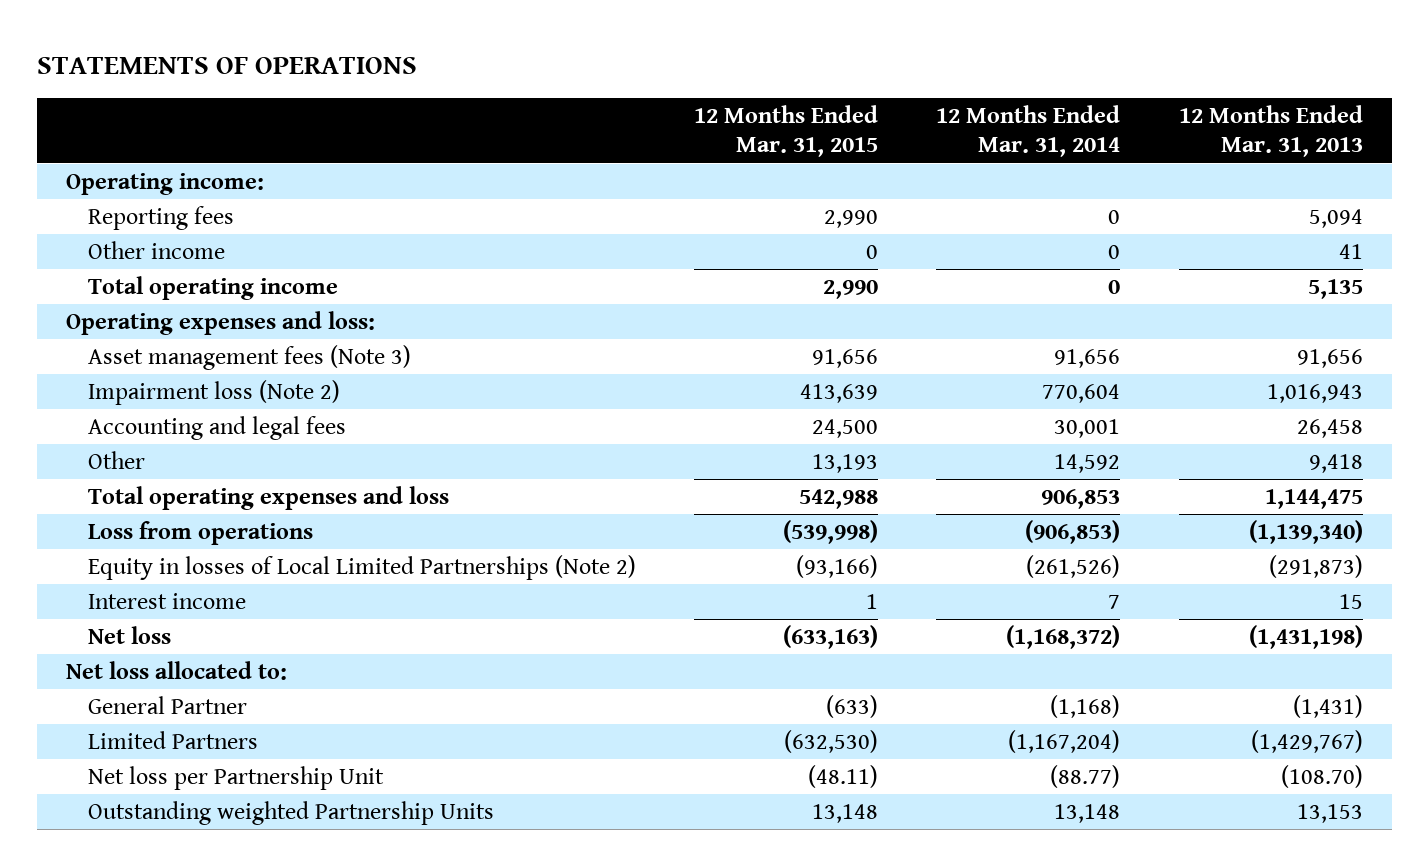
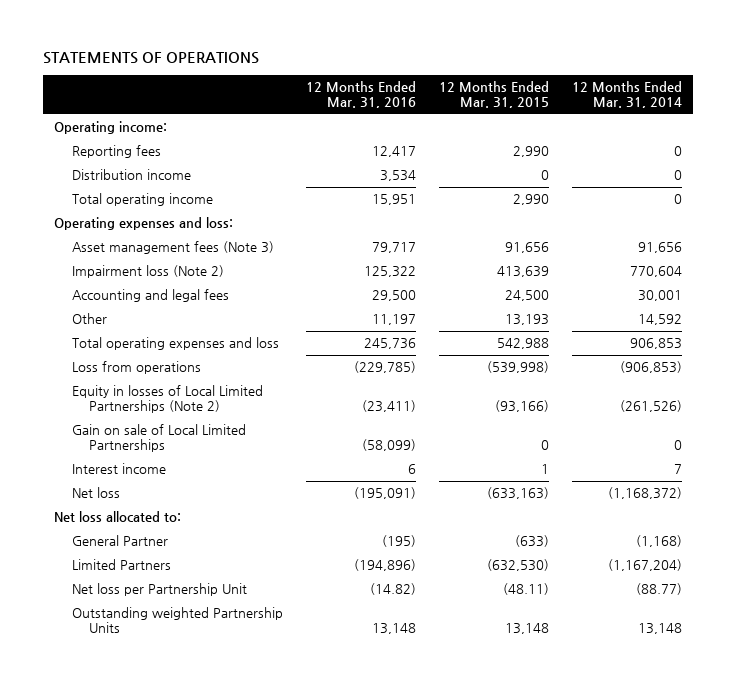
- | 12 Months Ended Mar. 31, 2015 | 12 Months Ended Mar. 31, 2014 | 12 Months Ended Mar. 31, 2013
+ | 12 Months Ended Mar. 31, 2016 | 12 Months Ended Mar. 31, 2015 | 12 Months Ended Mar. 31, 2014
- Other income | 0 | 0 | 41
+ Distribution income | 3,534 | 0 | 0
+ Gain on sale of Local Limited Partnerships | (58,099) | 0 | 0

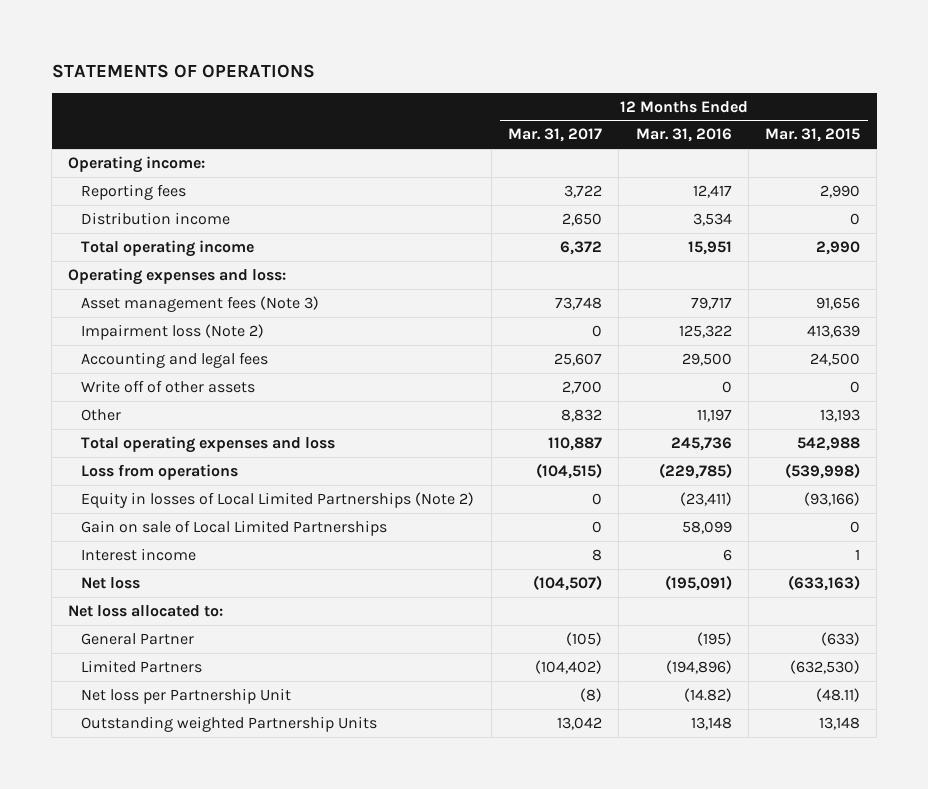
- | 12 Months Ended Mar. 31, 2016 | 12 Months Ended Mar. 31, 2015 | 12 Months Ended Mar. 31, 2014
+ | 12 Months Ended Mar. 31, 2017 | 12 Months Ended Mar. 31, 2016 | 12 Months Ended Mar. 31, 2015
+ Write off of other assets | 2,700 | 0 | 0
- Gain on sale of Local Limited Partnerships | (58,099) | 0 | 0
+ Gain on sale of Local Limited Partnerships | 0 | 58,099 | 0

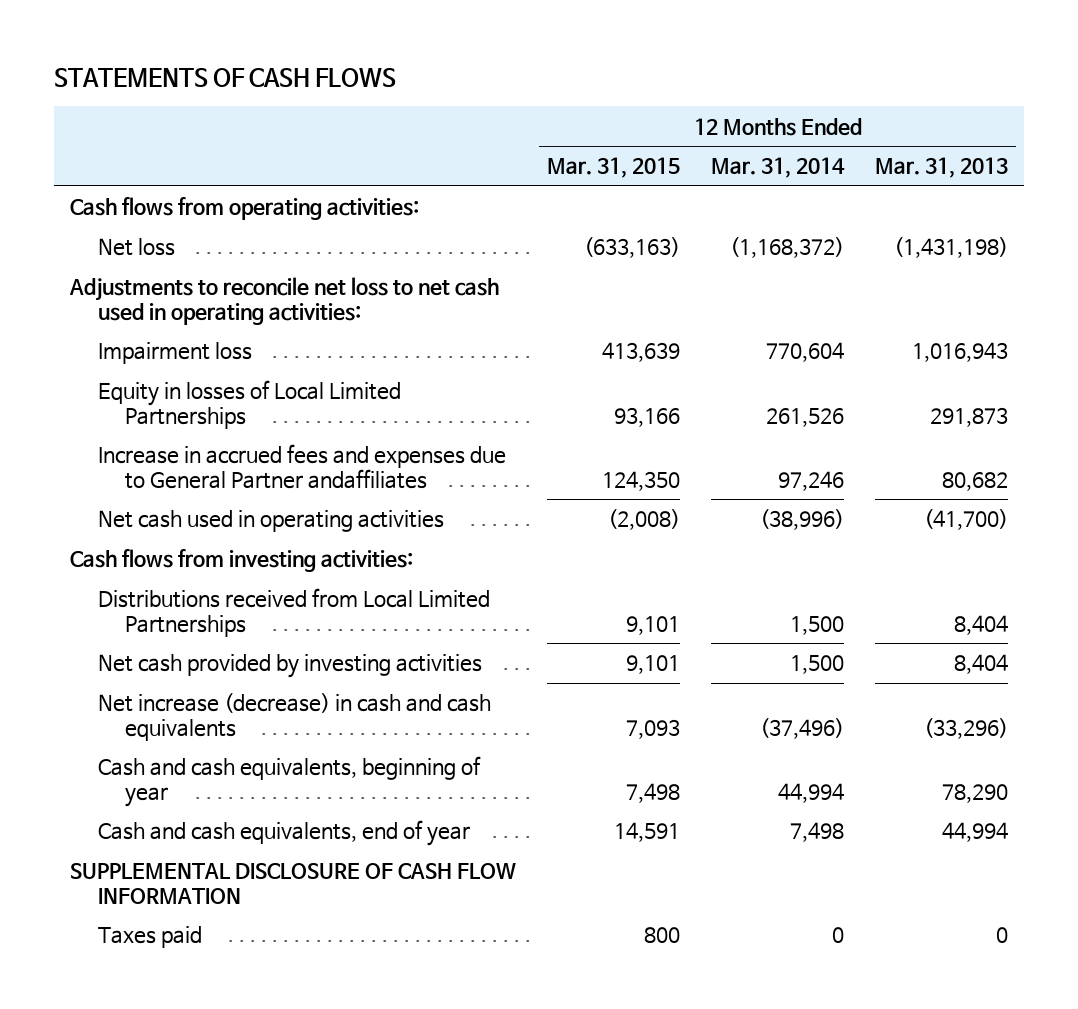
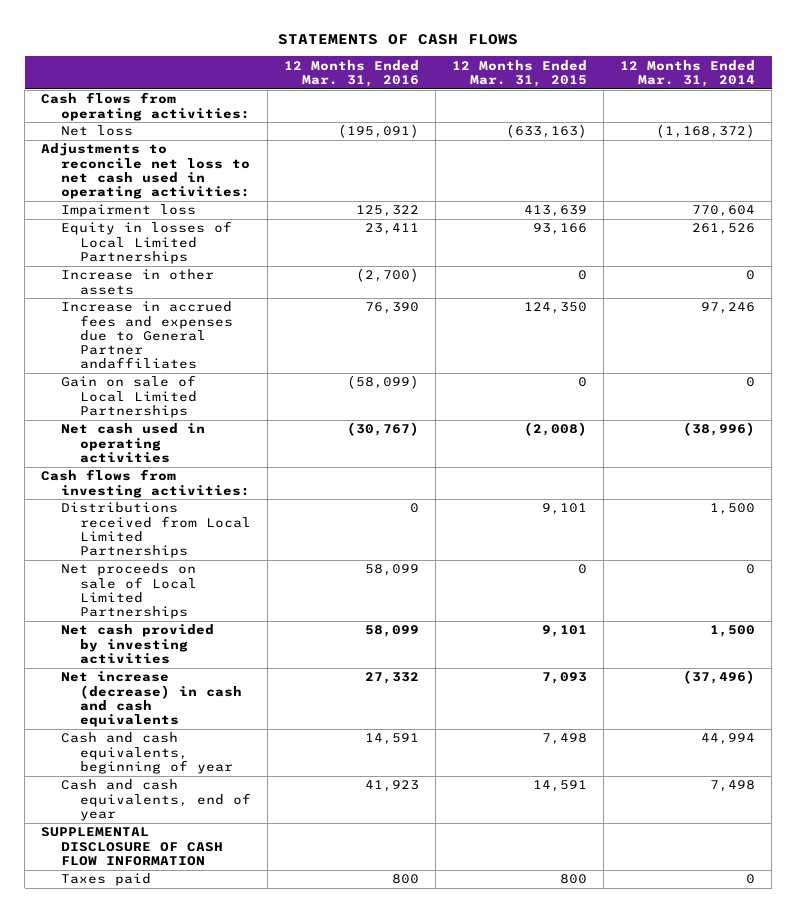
- | 12 Months Ended Mar. 31, 2015 | 12 Months Ended Mar. 31, 2014 | 12 Months Ended Mar. 31, 2013
+ | 12 Months Ended Mar. 31, 2016 | 12 Months Ended Mar. 31, 2015 | 12 Months Ended Mar. 31, 2014
+ Increase in other assets | (2,700) | 0 | 0
+ Gain on sale of Local Limited Partnerships | (58,099) | 0 | 0
+ Net proceeds on sale of Local Limited Partnerships | 58,099 | 0 | 0

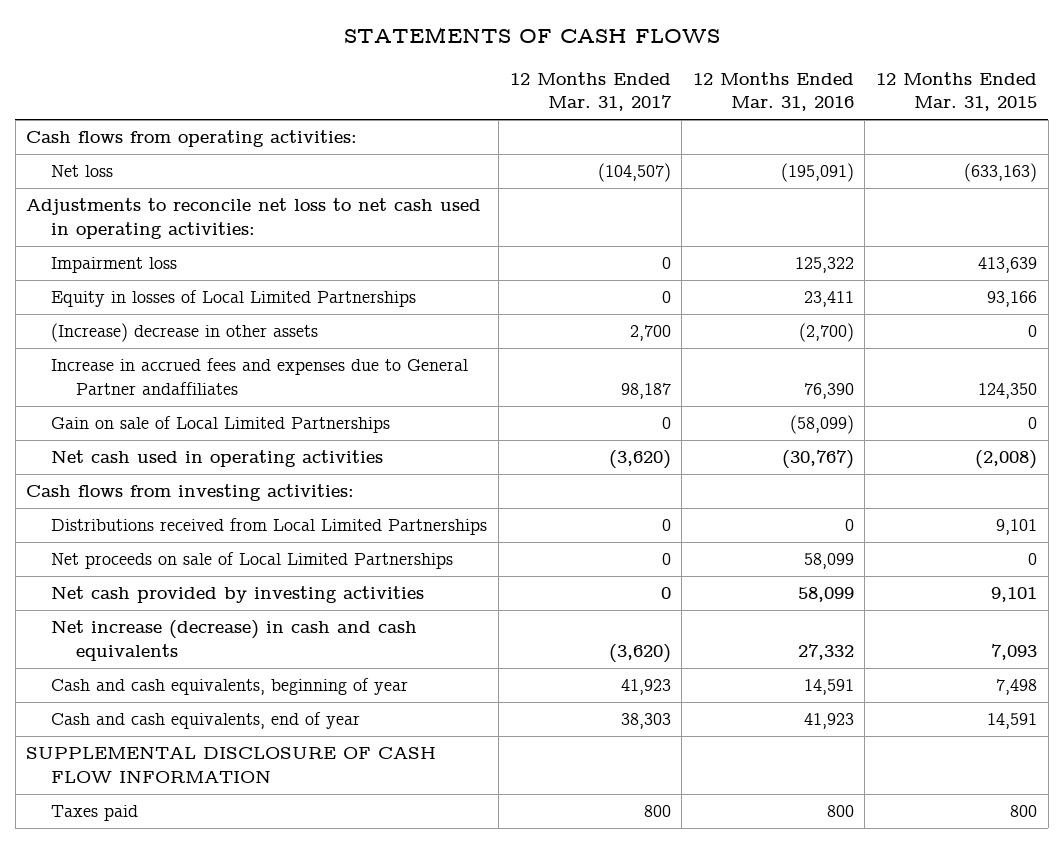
- | 12 Months Ended Mar. 31, 2016 | 12 Months Ended Mar. 31, 2015 | 12 Months Ended Mar. 31, 2014
+ | 12 Months Ended Mar. 31, 2017 | 12 Months Ended Mar. 31, 2016 | 12 Months Ended Mar. 31, 2015
- Increase in other assets | (2,700) | 0 | 0
+ (Increase) decrease in other assets | 2,700 | (2,700) | 0

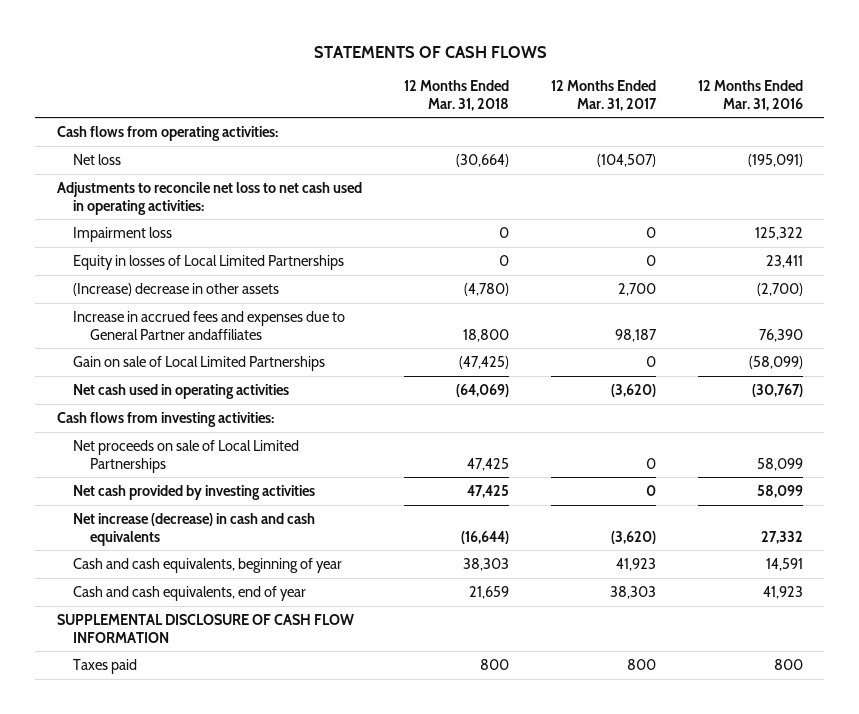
- | 12 Months Ended Mar. 31, 2017 | 12 Months Ended Mar. 31, 2016 | 12 Months Ended Mar. 31, 2015
+ | 12 Months Ended Mar. 31, 2018 | 12 Months Ended Mar. 31, 2017 | 12 Months Ended Mar. 31, 2016
- Distributions received from Local Limited Partnerships | 0 | 0 | 9,101

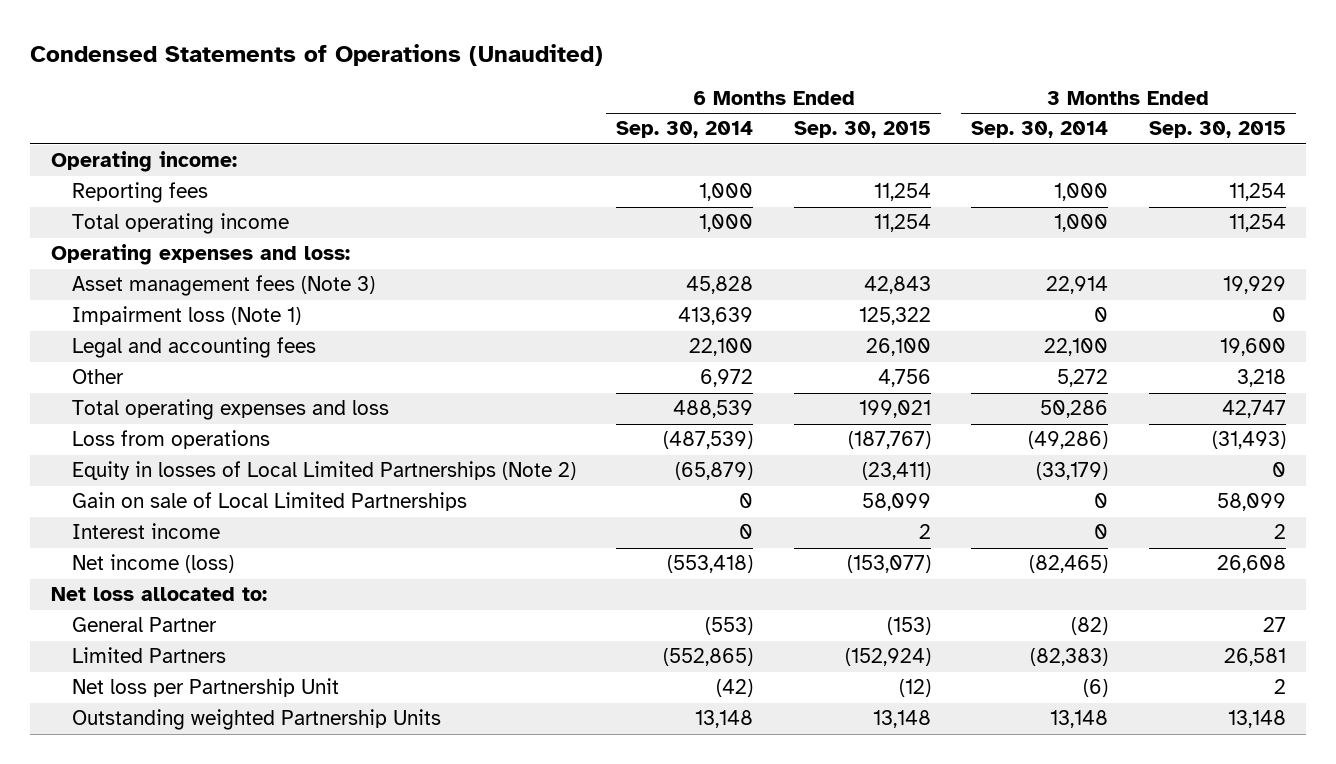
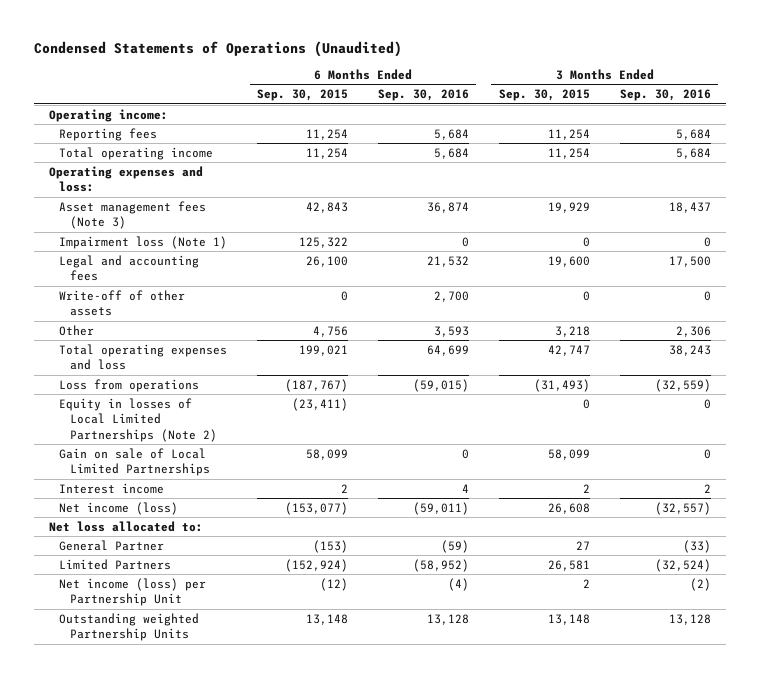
- | 6 Months Ended Sep. 30, 2014 | 6 Months Ended Sep. 30, 2015 | 3 Months Ended Sep. 30, 2014 | 3 Months Ended Sep. 30, 2015
+ | 6 Months Ended Sep. 30, 2015 | 6 Months Ended Sep. 30, 2016 | 3 Months Ended Sep. 30, 2015 | 3 Months Ended Sep. 30, 2016
+ Write-off of other assets | 0 | 2,700 | 0 | 0
- Net loss per Partnership Unit | (42) | (12) | (6) | 2
+ Net income (loss) per Partnership Unit | (12) | (4) | 2 | (2)

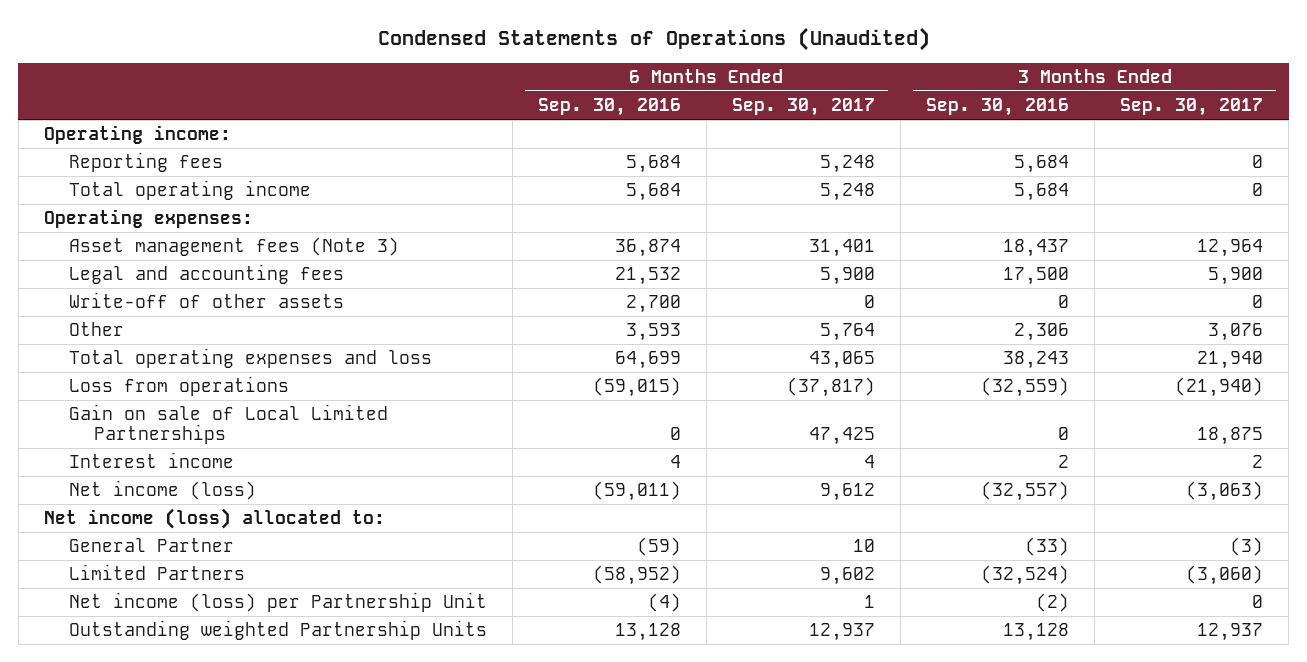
- | 6 Months Ended Sep. 30, 2015 | 6 Months Ended Sep. 30, 2016 | 3 Months Ended Sep. 30, 2015 | 3 Months Ended Sep. 30, 2016
+ | 6 Months Ended Sep. 30, 2016 | 6 Months Ended Sep. 30, 2017 | 3 Months Ended Sep. 30, 2016 | 3 Months Ended Sep. 30, 2017
- Operating expenses and loss:
+ Operating expenses:
- Impairment loss (Note 1) | 125,322 | 0 | 0 | 0
- Equity in losses of Local Limited Partnerships (Note 2) | (23,411) | | 0 | 0
- Net loss allocated to:
+ Net income (loss) allocated to:

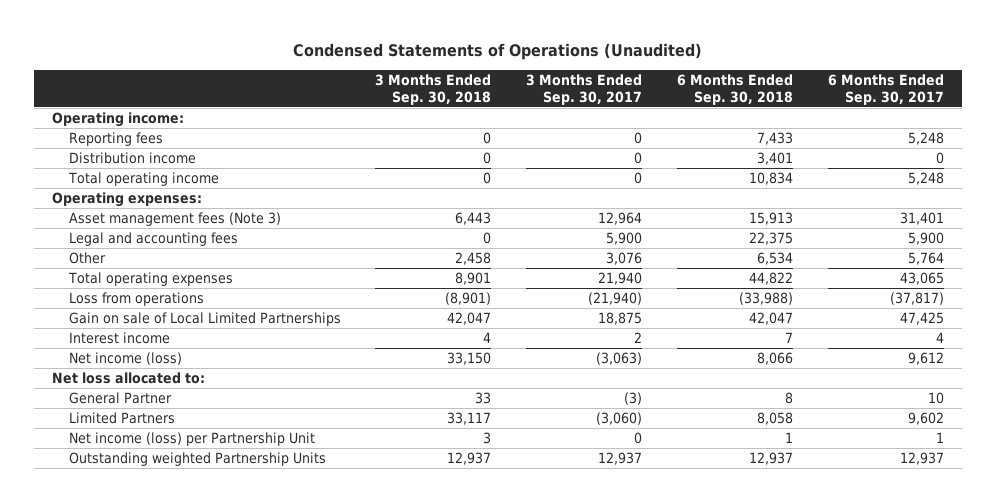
- | 6 Months Ended Sep. 30, 2016 | 6 Months Ended Sep. 30, 2017 | 3 Months Ended Sep. 30, 2016 | 3 Months Ended Sep. 30, 2017
+ | 3 Months Ended Sep. 30, 2018 | 3 Months Ended Sep. 30, 2017 | 6 Months Ended Sep. 30, 2018 | 6 Months Ended Sep. 30, 2017
+ Distribution income | 0 | 0 | 3,401 | 0
- Write-off of other assets | 2,700 | 0 | 0 | 0
- Total operating expenses and loss | 64,699 | 43,065 | 38,243 | 21,940
+ Total operating expenses | 8,901 | 21,940 | 44,822 | 43,065
- Net income (loss) allocated to:
+ Net loss allocated to:

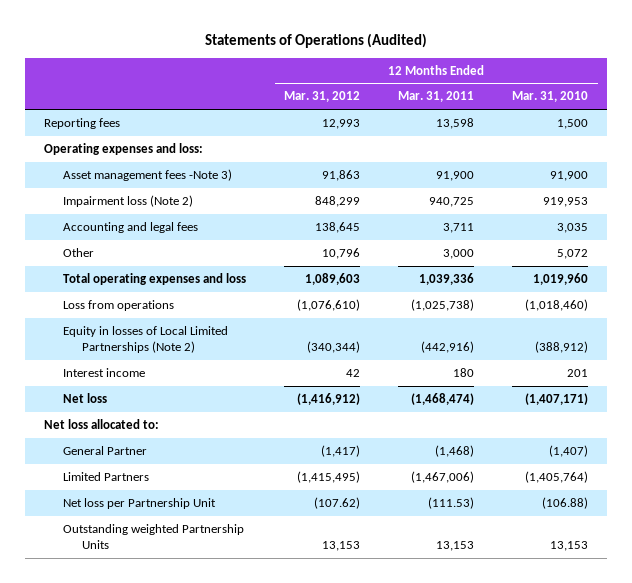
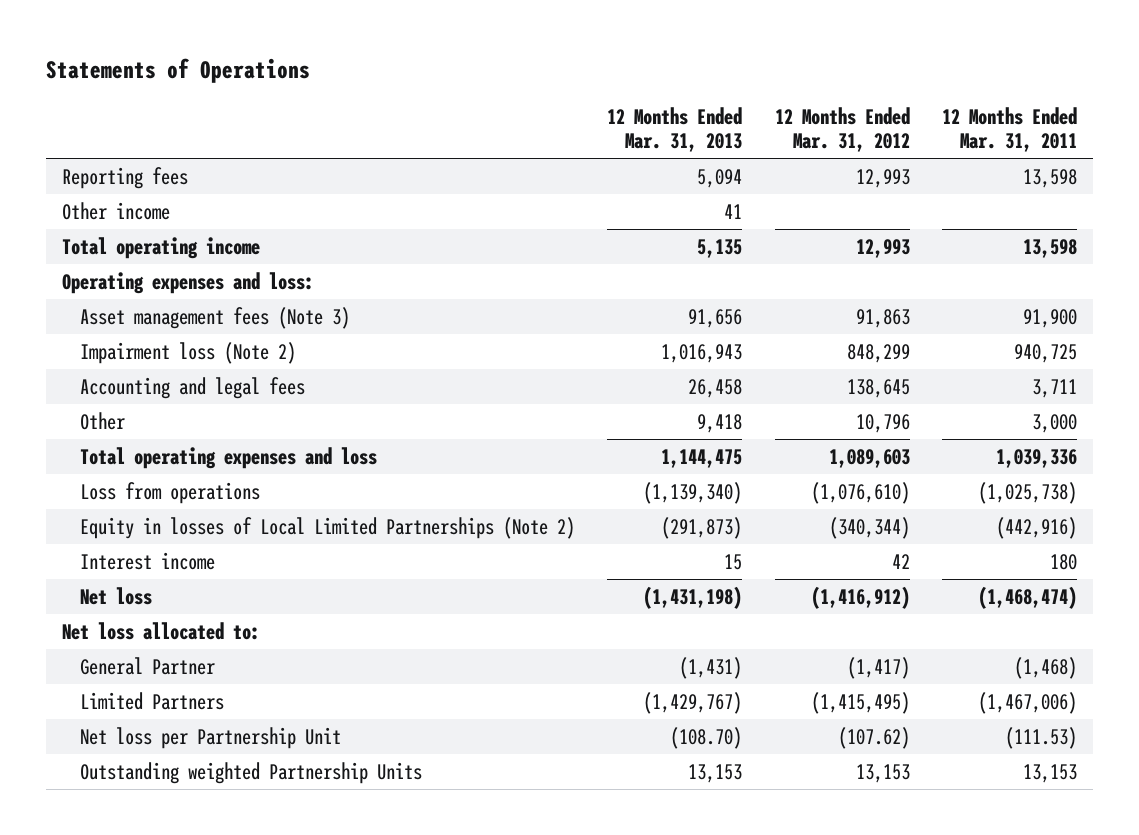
- Statements of Operations (Audited)
+ Statements of Operations
- | 12 Months Ended Mar. 31, 2012 | 12 Months Ended Mar. 31, 2011 | 12 Months Ended Mar. 31, 2010
+ | 12 Months Ended Mar. 31, 2013 | 12 Months Ended Mar. 31, 2012 | 12 Months Ended Mar. 31, 2011
+ Other income | 41 | |
+ Total operating income | 5,135 | 12,993 | 13,598
- Asset management fees -Note 3) | 91,863 | 91,900 | 91,900
+ Asset management fees (Note 3) | 91,656 | 91,863 | 91,900

